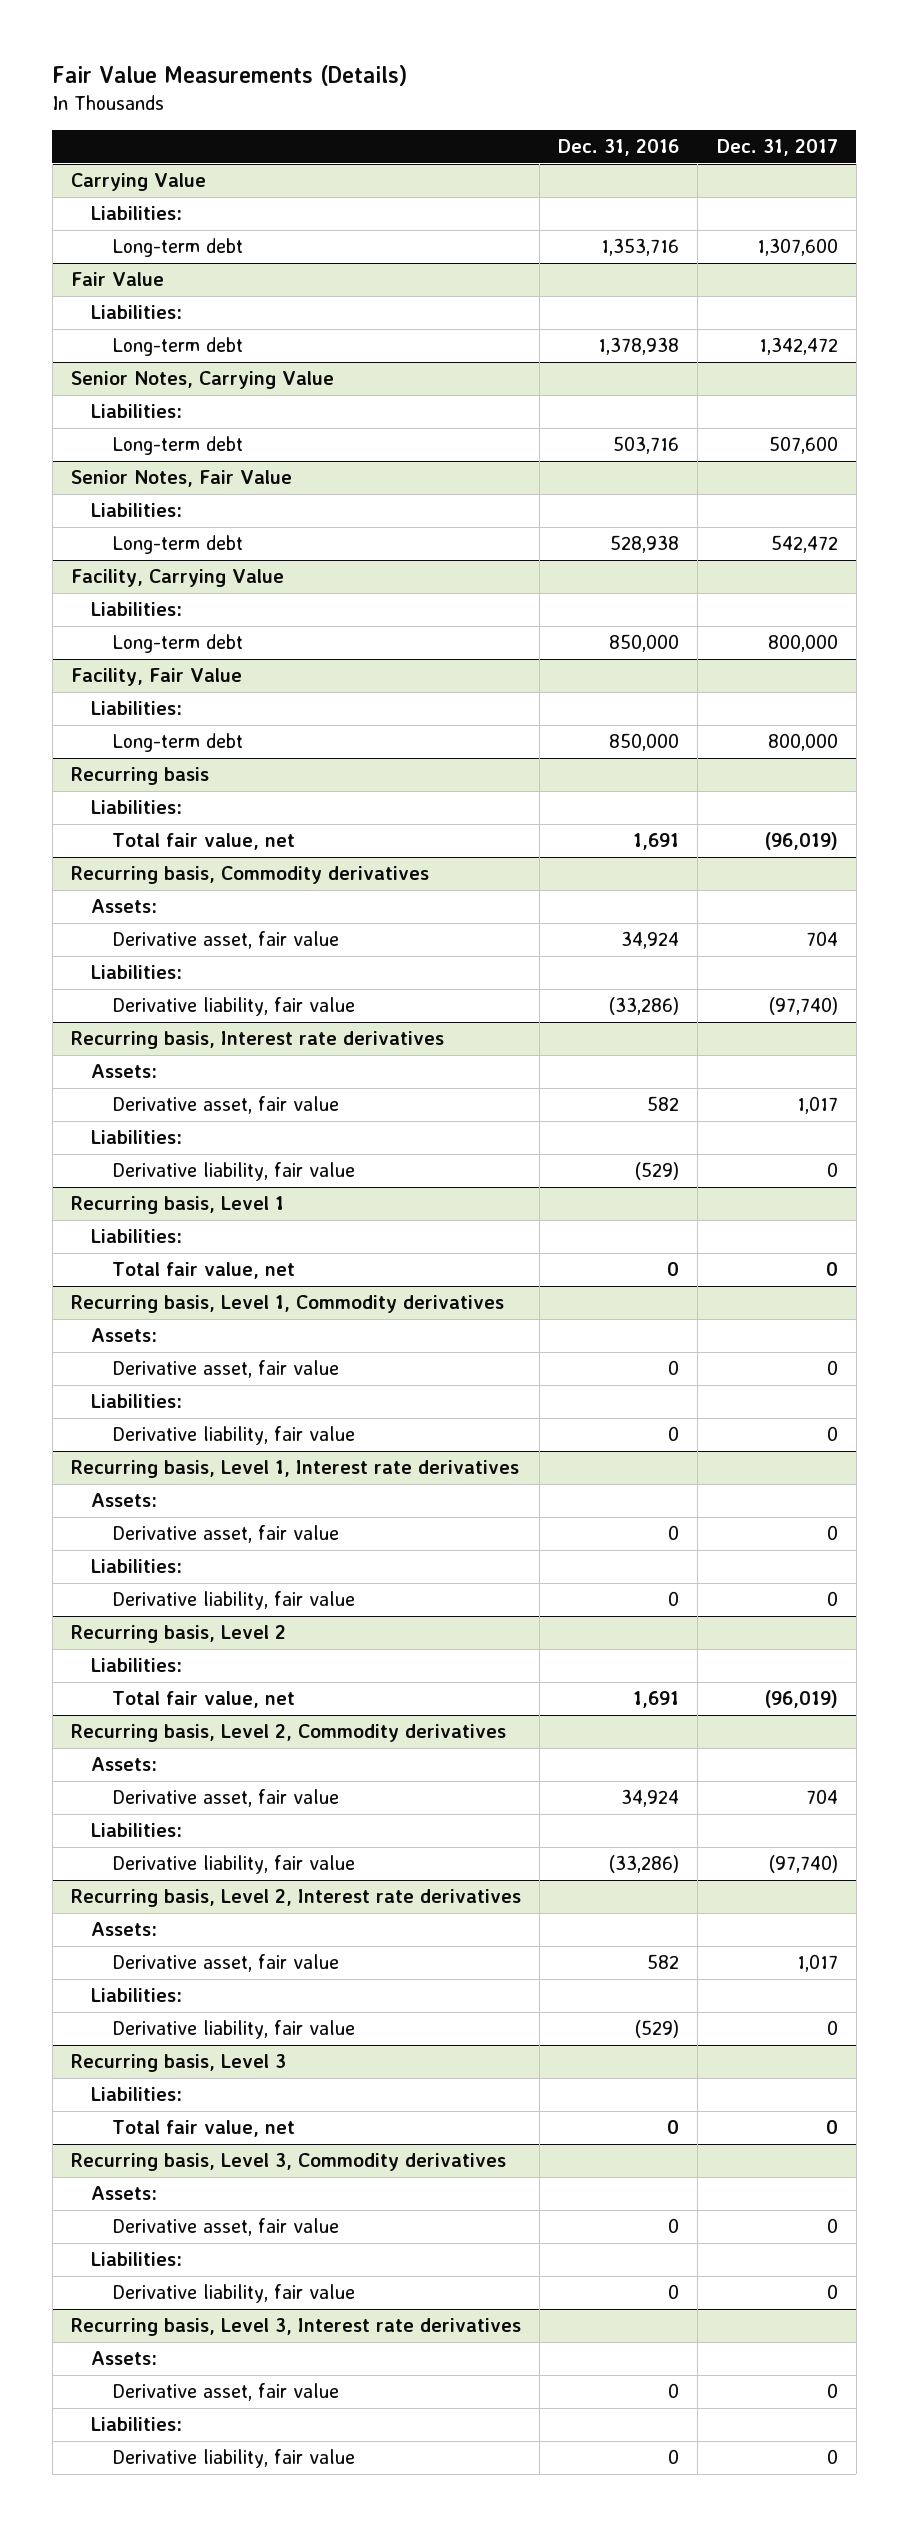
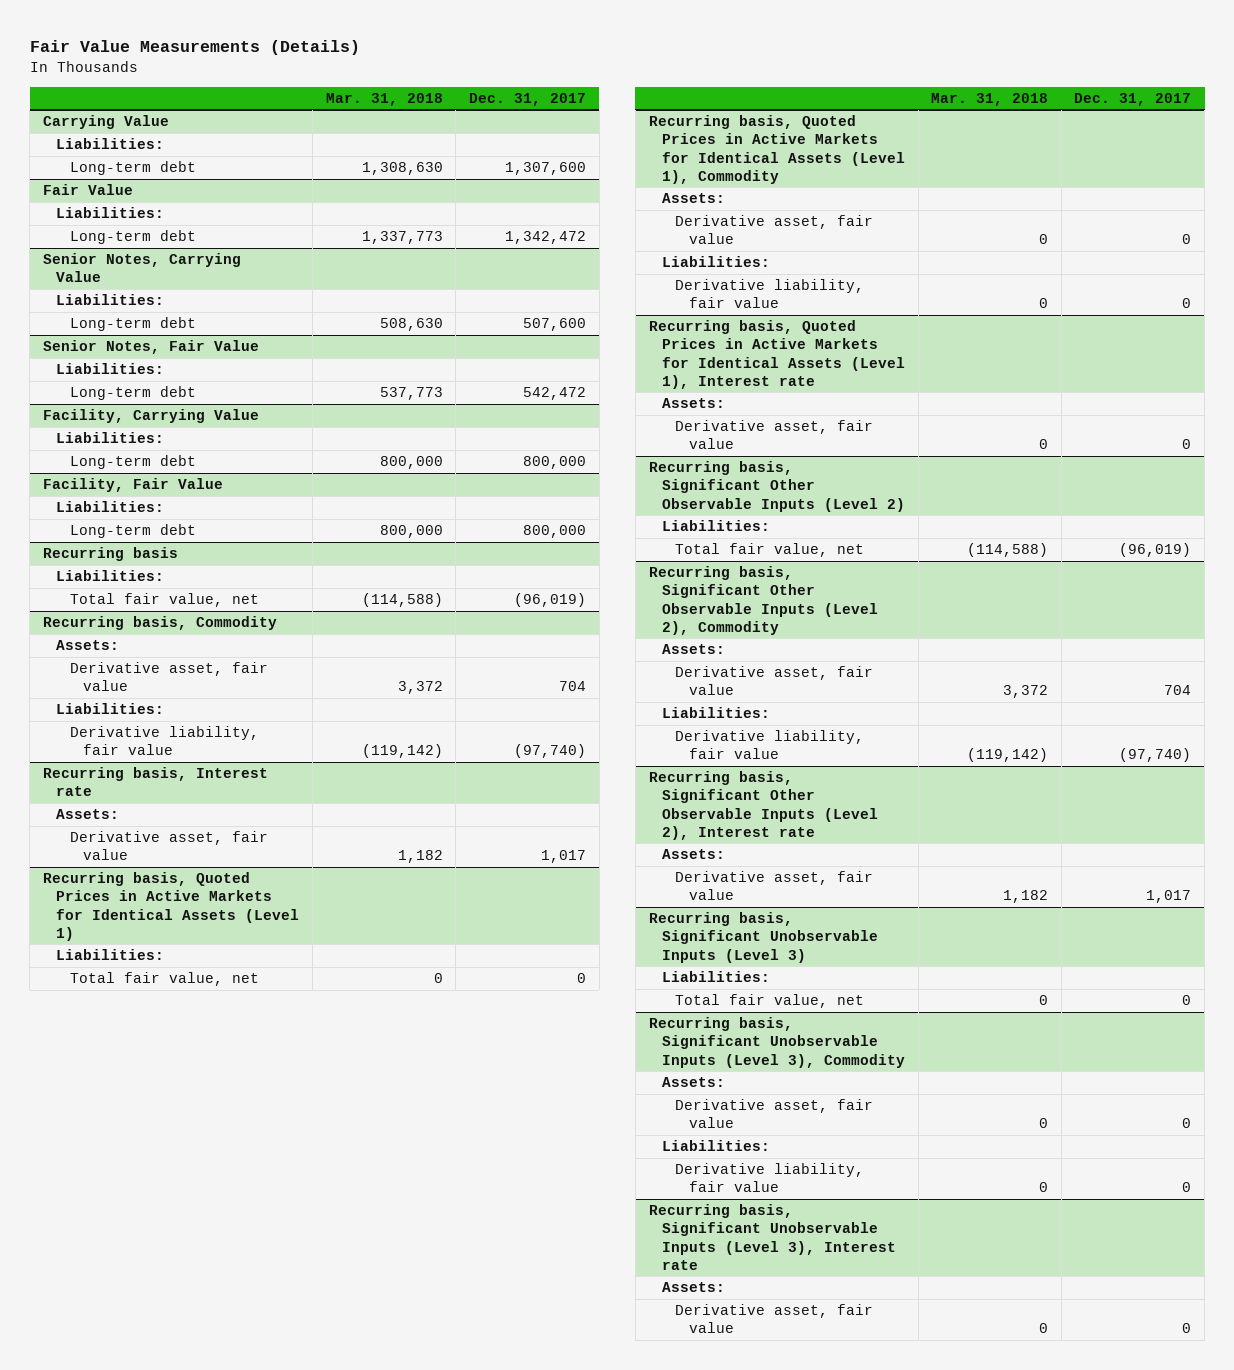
- | Dec. 31, 2016 | Dec. 31, 2017
+ | Mar. 31, 2018 | Dec. 31, 2017
- Recurring basis, Commodity derivatives
+ Recurring basis, Commodity
- Recurring basis, Interest rate derivatives
+ Recurring basis, Interest rate
- Liabilities:
- Derivative liability, fair value | (529) | 0
- Recurring basis, Level 1
+ Recurring basis, Quoted Prices in Active Markets for Identical Assets (Level 1)
- Recurring basis, Level 1, Commodity derivatives
+ Recurring basis, Quoted Prices in Active Markets for Identical Assets (Level 1), Commodity
- Recurring basis, Level 1, Interest rate derivatives
+ Recurring basis, Quoted Prices in Active Markets for Identical Assets (Level 1), Interest rate
- Liabilities:
- Derivative liability, fair value | 0 | 0
- Recurring basis, Level 2
+ Recurring basis, Significant Other Observable Inputs (Level 2)
- Recurring basis, Level 2, Commodity derivatives
+ Recurring basis, Significant Other Observable Inputs (Level 2), Commodity
- Recurring basis, Level 2, Interest rate derivatives
+ Recurring basis, Significant Other Observable Inputs (Level 2), Interest rate
- Liabilities:
- Derivative liability, fair value | (529) | 0
- Recurring basis, Level 3
+ Recurring basis, Significant Unobservable Inputs (Level 3)
- Recurring basis, Level 3, Commodity derivatives
+ Recurring basis, Significant Unobservable Inputs (Level 3), Commodity
- Recurring basis, Level 3, Interest rate derivatives
+ Recurring basis, Significant Unobservable Inputs (Level 3), Interest rate
- Liabilities:
- Derivative liability, fair value | 0 | 0

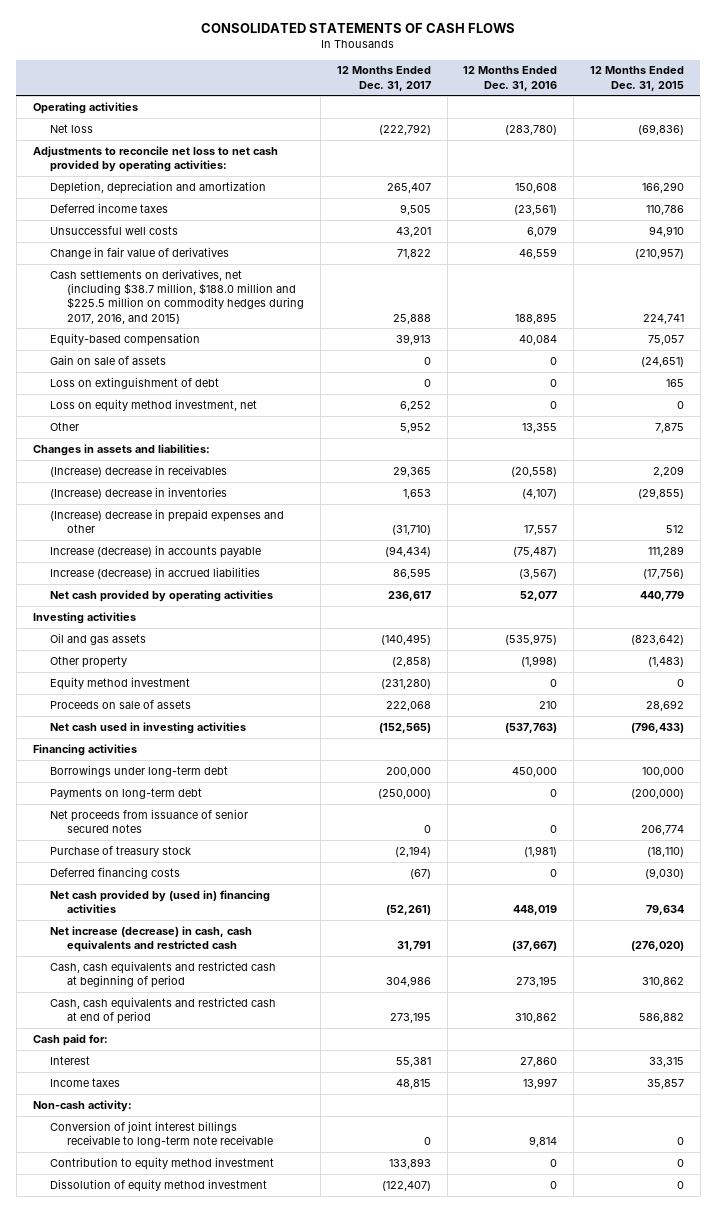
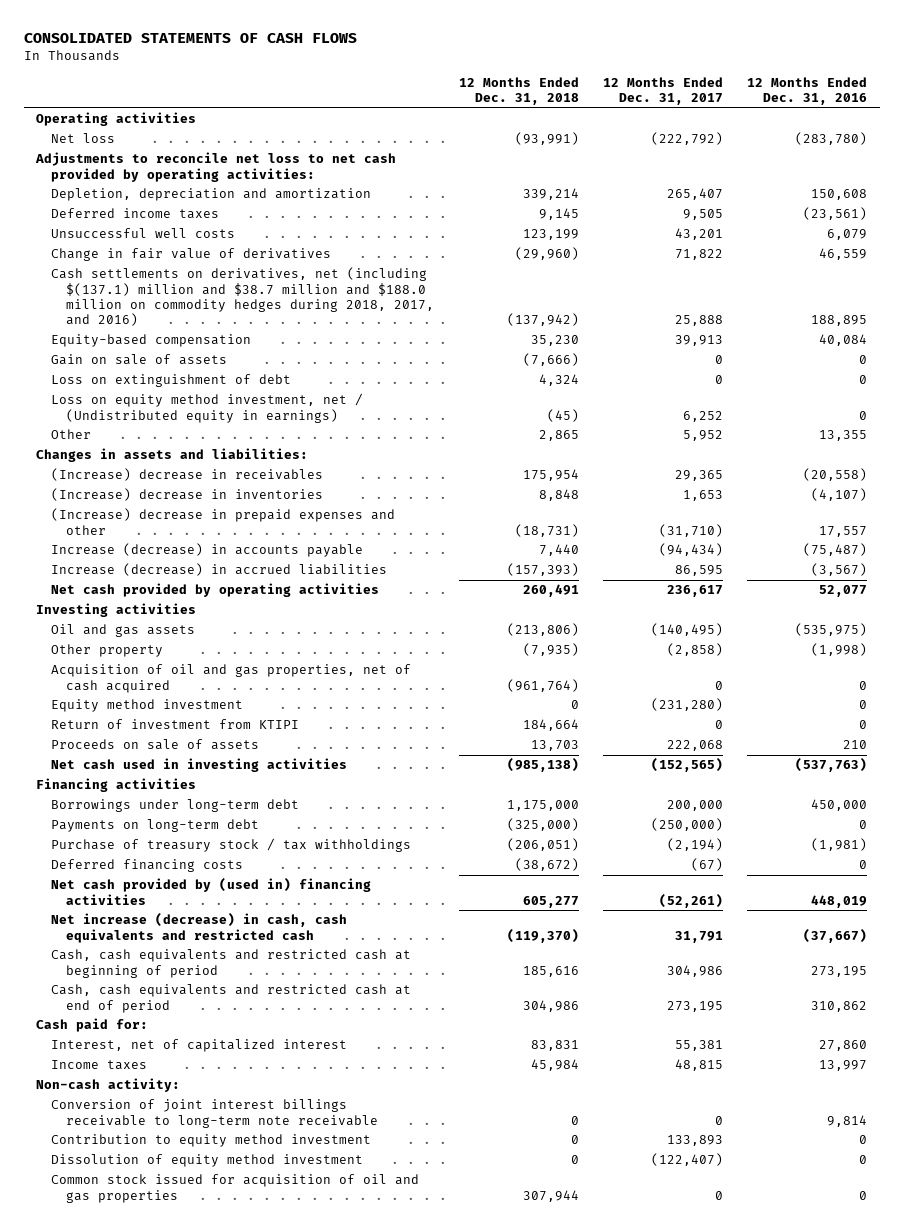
- | 12 Months Ended Dec. 31, 2017 | 12 Months Ended Dec. 31, 2016 | 12 Months Ended Dec. 31, 2015
+ | 12 Months Ended Dec. 31, 2018 | 12 Months Ended Dec. 31, 2017 | 12 Months Ended Dec. 31, 2016
- Cash settlements on derivatives, net (including $38.7 million, $188.0 million and $225.5 million on commodity hedges during 2017, 2016, and 2015) | 25,888 | 188,895 | 224,741
+ Cash settlements on derivatives, net (including $(137.1) million and $38.7 million and $188.0 million on commodity hedges during 2018, 2017, and 2016) | (137,942) | 25,888 | 188,895
- Loss on equity method investment, net | 6,252 | 0 | 0
+ Loss on equity method investment, net / (Undistributed equity in earnings) | (45) | 6,252 | 0
+ Acquisition of oil and gas properties, net of cash acquired | (961,764) | 0 | 0
+ Return of investment from KTIPI | 184,664 | 0 | 0
- Net proceeds from issuance of senior secured notes | 0 | 0 | 206,774
- Purchase of treasury stock | (2,194) | (1,981) | (18,110)
+ Purchase of treasury stock / tax withholdings | (206,051) | (2,194) | (1,981)
- Interest | 55,381 | 27,860 | 33,315
+ Interest, net of capitalized interest | 83,831 | 55,381 | 27,860
+ Common stock issued for acquisition of oil and gas properties | 307,944 | 0 | 0

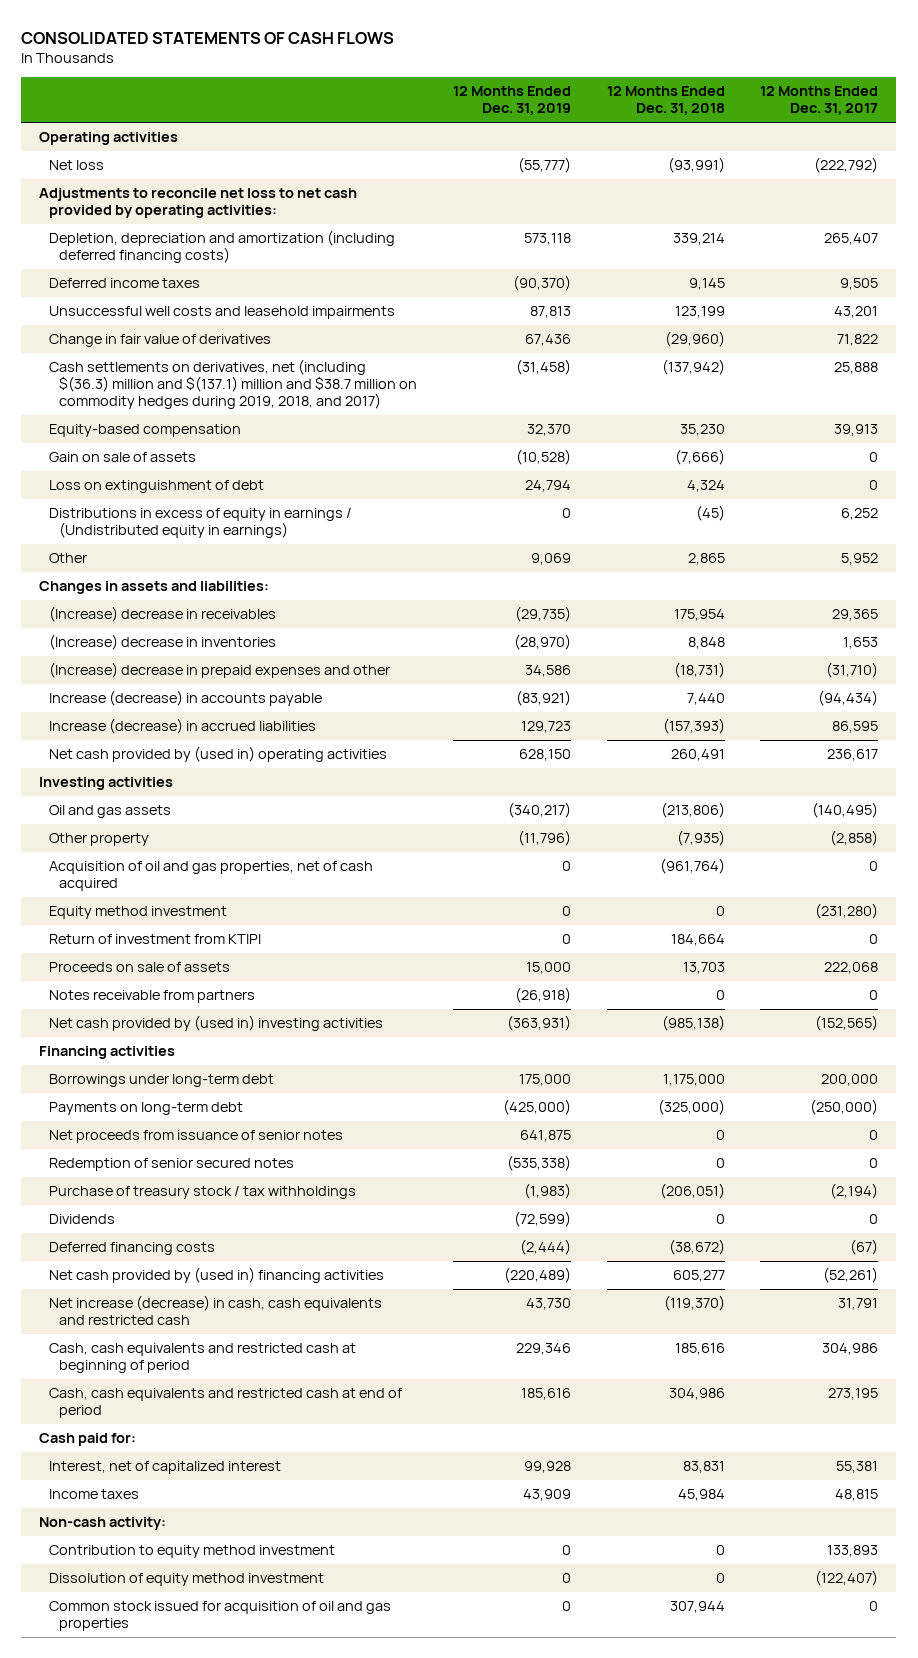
- | 12 Months Ended Dec. 31, 2018 | 12 Months Ended Dec. 31, 2017 | 12 Months Ended Dec. 31, 2016
+ | 12 Months Ended Dec. 31, 2019 | 12 Months Ended Dec. 31, 2018 | 12 Months Ended Dec. 31, 2017
- Depletion, depreciation and amortization | 339,214 | 265,407 | 150,608
+ Depletion, depreciation and amortization (including deferred financing costs) | 573,118 | 339,214 | 265,407
- Unsuccessful well costs | 123,199 | 43,201 | 6,079
+ Unsuccessful well costs and leasehold impairments | 87,813 | 123,199 | 43,201
- Cash settlements on derivatives, net (including $(137.1) million and $38.7 million and $188.0 million on commodity hedges during 2018, 2017, and 2016) | (137,942) | 25,888 | 188,895
+ Cash settlements on derivatives, net (including $(36.3) million and $(137.1) million and $38.7 million on commodity hedges during 2019, 2018, and 2017) | (31,458) | (137,942) | 25,888
- Loss on equity method investment, net / (Undistributed equity in earnings) | (45) | 6,252 | 0
+ Distributions in excess of equity in earnings / (Undistributed equity in earnings) | 0 | (45) | 6,252
- Net cash provided by operating activities | 260,491 | 236,617 | 52,077
+ Net cash provided by (used in) operating activities | 628,150 | 260,491 | 236,617
- Net cash used in investing activities | (985,138) | (152,565) | (537,763)
+ Notes receivable from partners | (26,918) | 0 | 0
+ Net cash provided by (used in) investing activities | (363,931) | (985,138) | (152,565)
+ Net proceeds from issuance of senior notes | 641,875 | 0 | 0
+ Redemption of senior secured notes | (535,338) | 0 | 0
+ Dividends | (72,599) | 0 | 0
- Conversion of joint interest billings receivable to long-term note receivable | 0 | 0 | 9,814

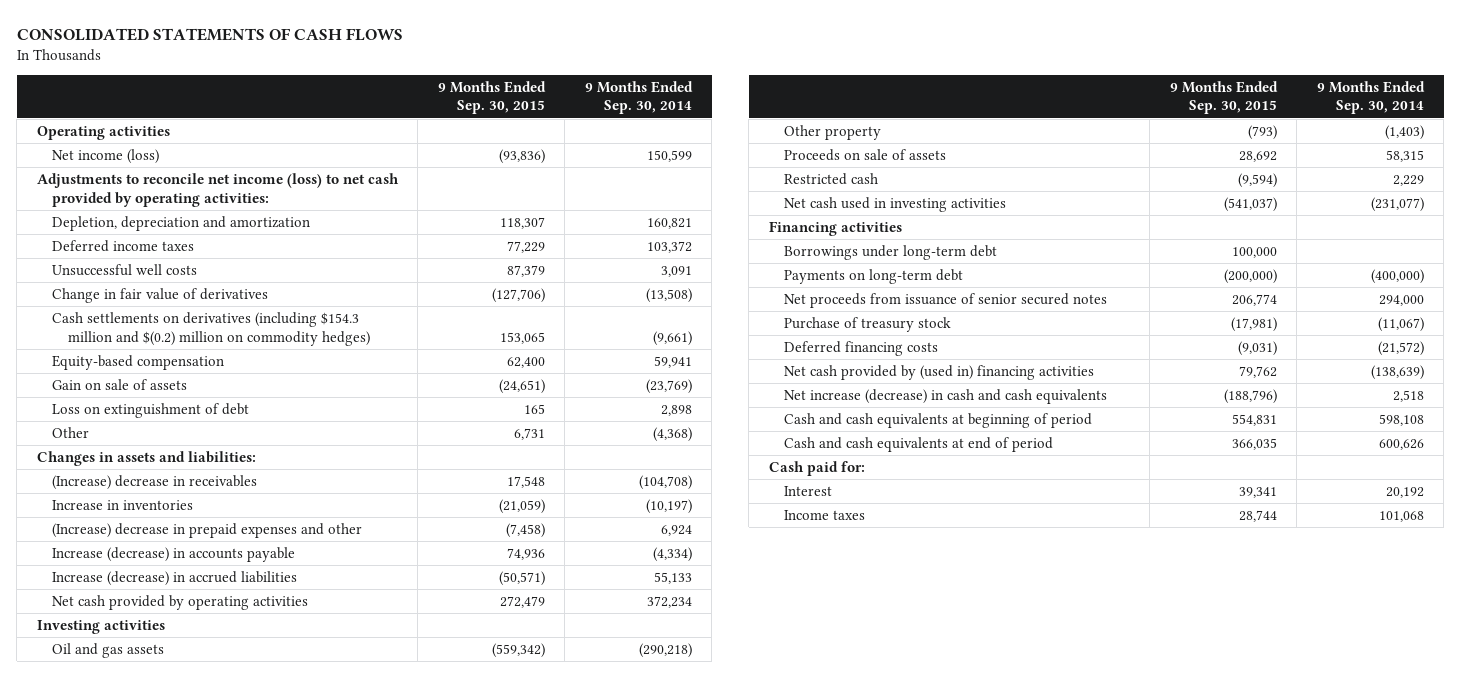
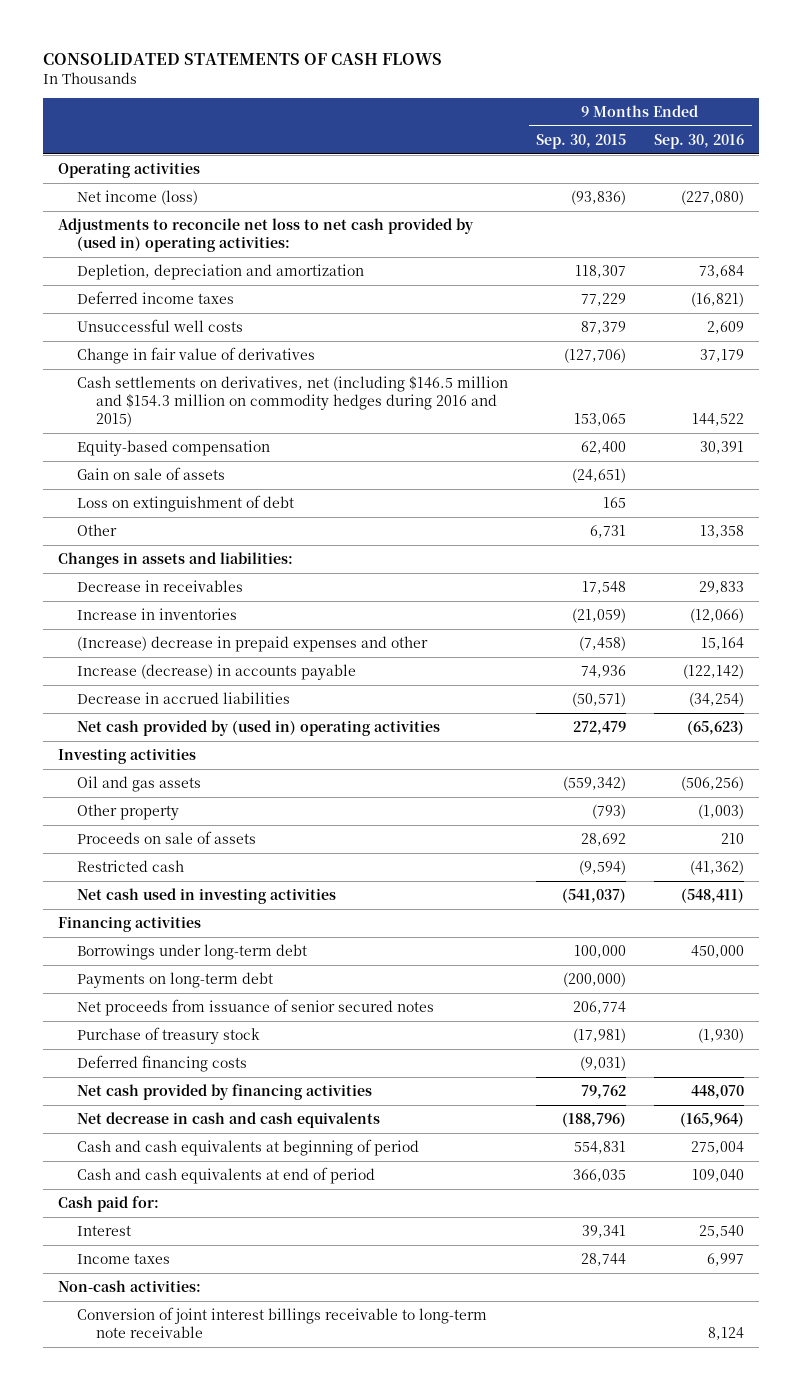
- | 9 Months Ended Sep. 30, 2015 | 9 Months Ended Sep. 30, 2014
+ | 9 Months Ended Sep. 30, 2015 | 9 Months Ended Sep. 30, 2016
- Adjustments to reconcile net income (loss) to net cash provided by operating activities:
+ Adjustments to reconcile net loss to net cash provided by (used in) operating activities:
- Cash settlements on derivatives (including $154.3 million and $(0.2) million on commodity hedges) | 153,065 | (9,661)
+ Cash settlements on derivatives, net (including $146.5 million and $154.3 million on commodity hedges during 2016 and 2015) | 153,065 | 144,522
- (Increase) decrease in receivables | 17,548 | (104,708)
+ Decrease in receivables | 17,548 | 29,833
- Increase (decrease) in accrued liabilities | (50,571) | 55,133
- Net cash provided by operating activities | 272,479 | 372,234
+ Decrease in accrued liabilities | (50,571) | (34,254)
+ Net cash provided by (used in) operating activities | 272,479 | (65,623)
- Net cash provided by (used in) financing activities | 79,762 | (138,639)
- Net increase (decrease) in cash and cash equivalents | (188,796) | 2,518
+ Net cash provided by financing activities | 79,762 | 448,070
+ Net decrease in cash and cash equivalents | (188,796) | (165,964)
+ Non-cash activities:
+ Conversion of joint interest billings receivable to long-term note receivable | | 8,124

